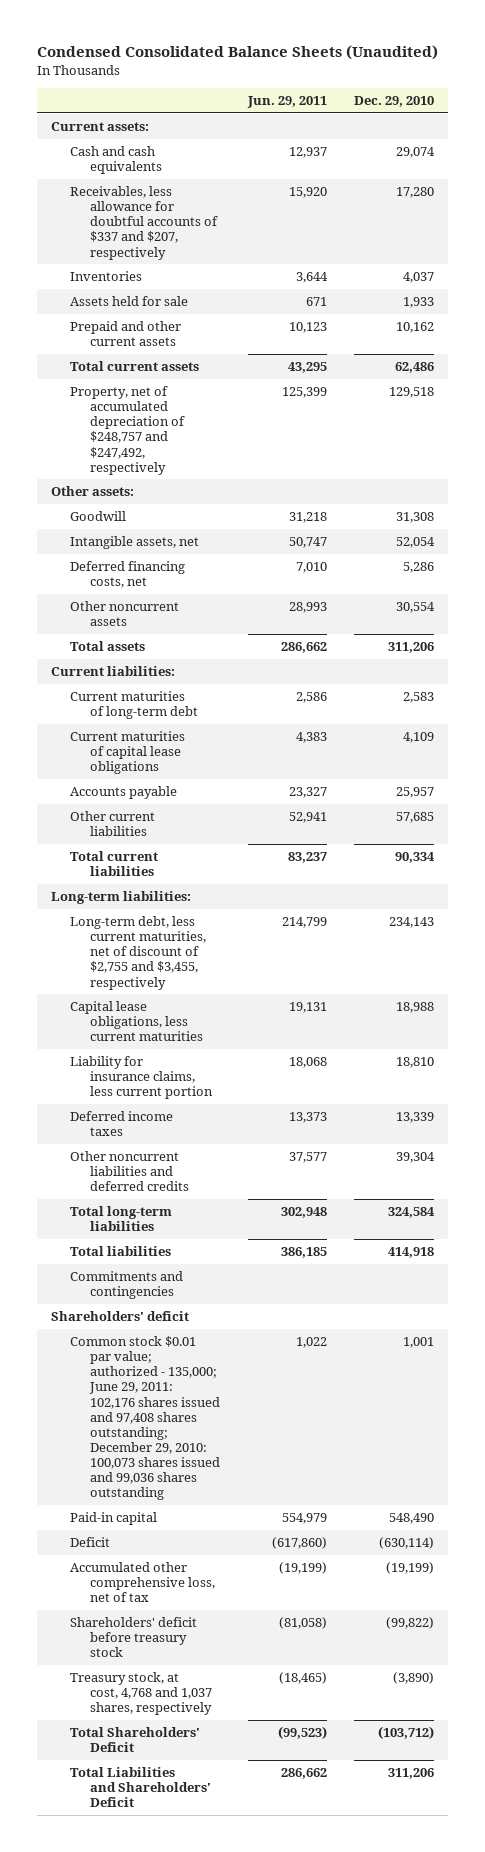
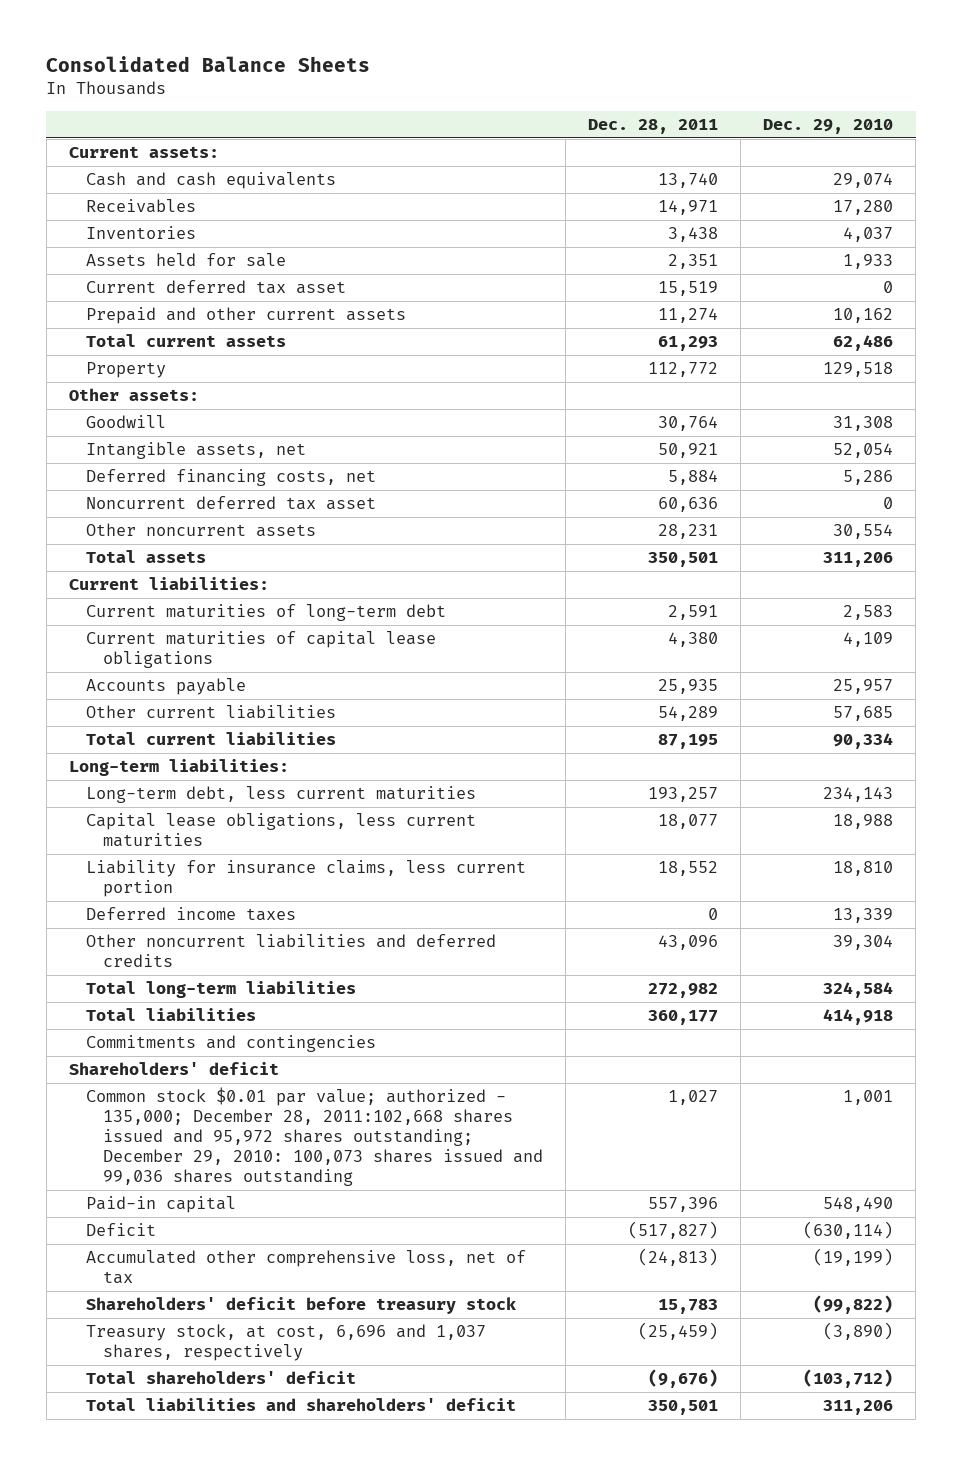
- Condensed Consolidated Balance Sheets (Unaudited)
+ Consolidated Balance Sheets
- | Jun. 29, 2011 | Dec. 29, 2010
+ | Dec. 28, 2011 | Dec. 29, 2010
- Receivables, less allowance for doubtful accounts of $337 and $207, respectively | 15,920 | 17,280
+ Receivables | 14,971 | 17,280
+ Current deferred tax asset | 15,519 | 0
- Property, net of accumulated depreciation of $248,757 and $247,492, respectively | 125,399 | 129,518
+ Property | 112,772 | 129,518
+ Noncurrent deferred tax asset | 60,636 | 0
- Long-term debt, less current maturities, net of discount of $2,755 and $3,455, respectively | 214,799 | 234,143
+ Long-term debt, less current maturities | 193,257 | 234,143
- Common stock $0.01 par value; authorized - 135,000; June 29, 2011: 102,176 shares issued and 97,408 shares outstanding; December 29, 2010: 100,073 shares issued and 99,036 shares outstanding | 1,022 | 1,001
+ Common stock $0.01 par value; authorized - 135,000; December 28, 2011:102,668 shares issued and 95,972 shares outstanding; December 29, 2010: 100,073 shares issued and 99,036 shares outstanding | 1,027 | 1,001
- Treasury stock, at cost, 4,768 and 1,037 shares, respectively | (18,465) | (3,890)
- Total Shareholders' Deficit | (99,523) | (103,712)
- Total Liabilities and Shareholders' Deficit | 286,662 | 311,206
+ Treasury stock, at cost, 6,696 and 1,037 shares, respectively | (25,459) | (3,890)
+ Total shareholders' deficit | (9,676) | (103,712)
+ Total liabilities and shareholders' deficit | 350,501 | 311,206

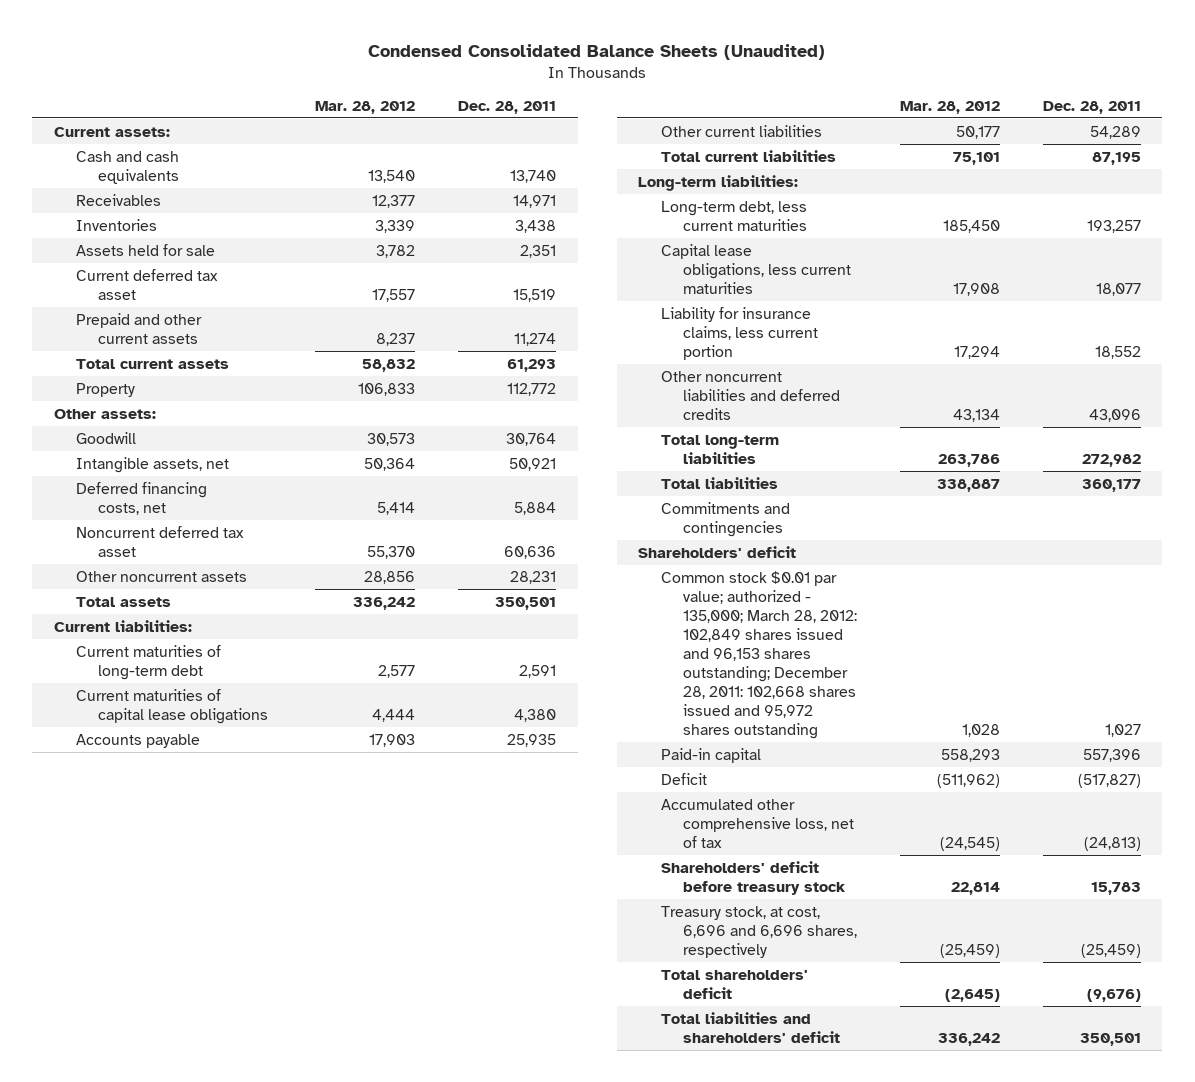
- Consolidated Balance Sheets
+ Condensed Consolidated Balance Sheets (Unaudited)
- | Dec. 28, 2011 | Dec. 29, 2010
+ | Mar. 28, 2012 | Dec. 28, 2011
- Deferred income taxes | 0 | 13,339
- Common stock $0.01 par value; authorized - 135,000; December 28, 2011:102,668 shares issued and 95,972 shares outstanding; December 29, 2010: 100,073 shares issued and 99,036 shares outstanding | 1,027 | 1,001
+ Common stock $0.01 par value; authorized - 135,000; March 28, 2012: 102,849 shares issued and 96,153 shares outstanding; December 28, 2011: 102,668 shares issued and 95,972 shares outstanding | 1,028 | 1,027
- Treasury stock, at cost, 6,696 and 1,037 shares, respectively | (25,459) | (3,890)
+ Treasury stock, at cost, 6,696 and 6,696 shares, respectively | (25,459) | (25,459)

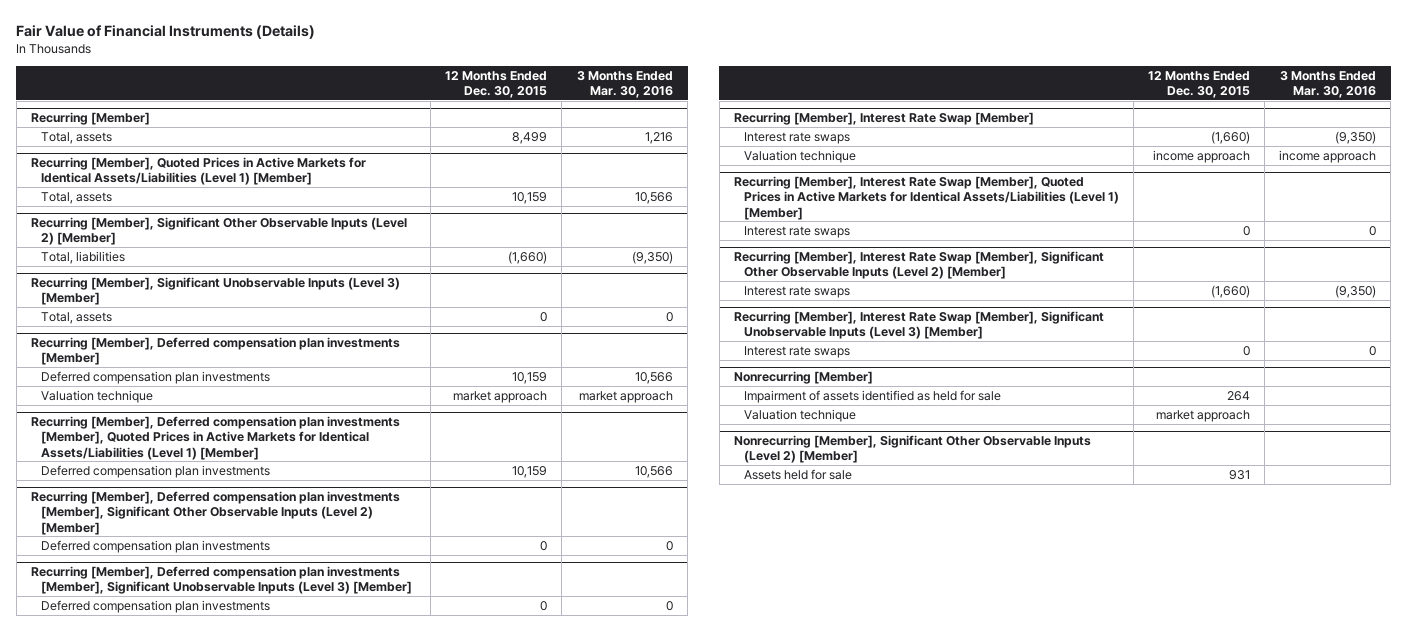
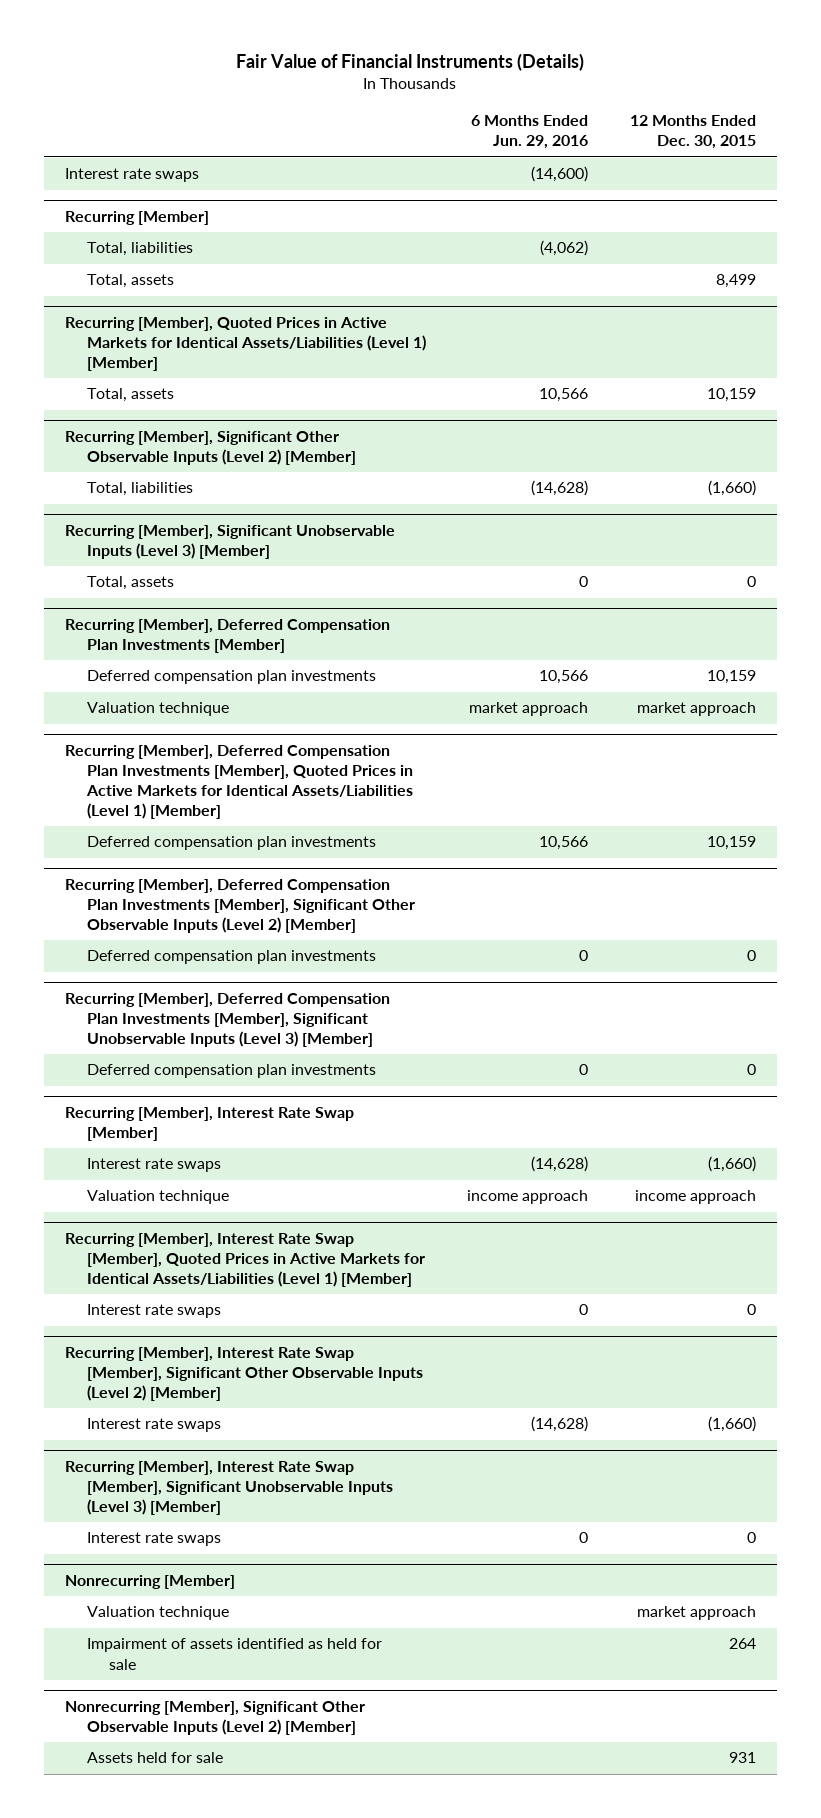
- | 12 Months Ended Dec. 30, 2015 | 3 Months Ended Mar. 30, 2016
+ | 6 Months Ended Jun. 29, 2016 | 12 Months Ended Dec. 30, 2015
+ Interest rate swaps | (14,600) |
@ Recurring [Member]
+ Total, liabilities | (4,062) |
- Recurring [Member], Deferred compensation plan investments [Member]
+ Recurring [Member], Deferred Compensation Plan Investments [Member]
- Recurring [Member], Deferred compensation plan investments [Member], Quoted Prices in Active Markets for Identical Assets/Liabilities (Level 1) [Member]
+ Recurring [Member], Deferred Compensation Plan Investments [Member], Quoted Prices in Active Markets for Identical Assets/Liabilities (Level 1) [Member]
- Recurring [Member], Deferred compensation plan investments [Member], Significant Other Observable Inputs (Level 2) [Member]
+ Recurring [Member], Deferred Compensation Plan Investments [Member], Significant Other Observable Inputs (Level 2) [Member]
- Recurring [Member], Deferred compensation plan investments [Member], Significant Unobservable Inputs (Level 3) [Member]
+ Recurring [Member], Deferred Compensation Plan Investments [Member], Significant Unobservable Inputs (Level 3) [Member]
@ Nonrecurring [Member]
moved down: Impairment of assets identified as held for sale | | 264

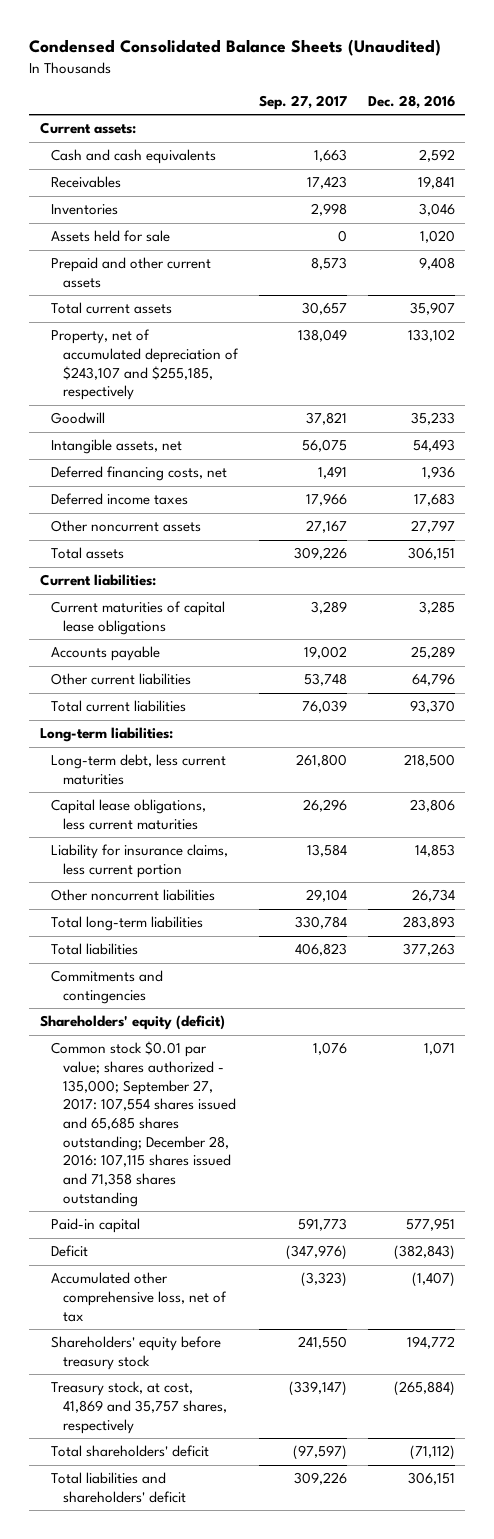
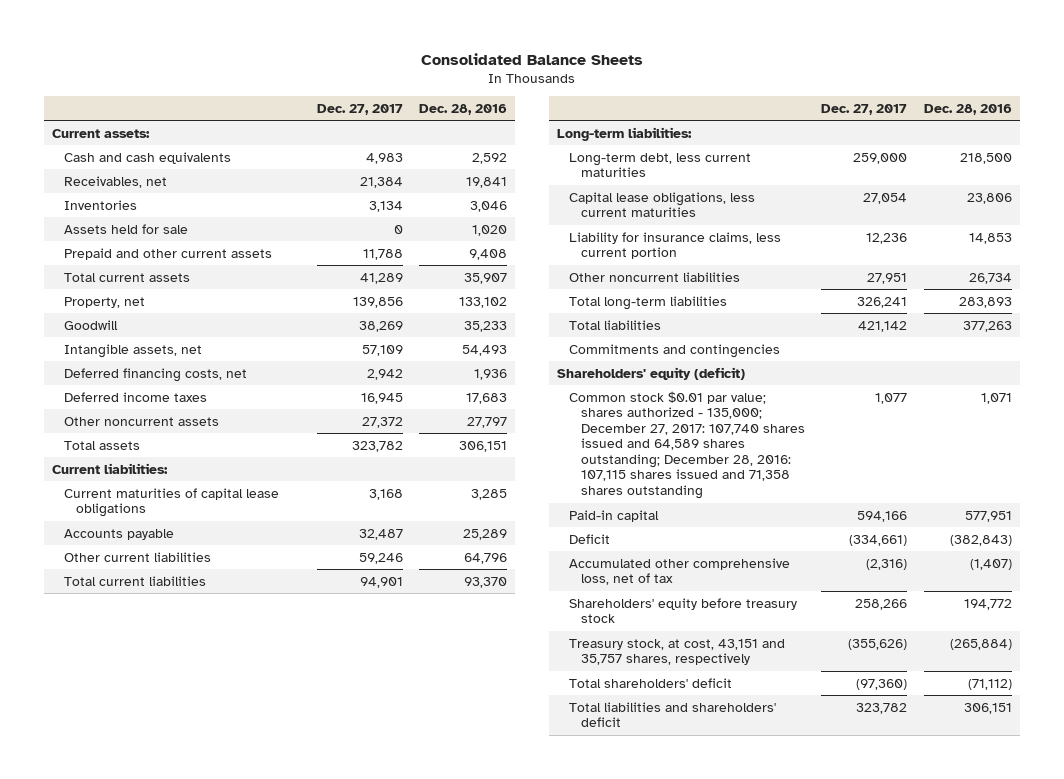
- Condensed Consolidated Balance Sheets (Unaudited)
+ Consolidated Balance Sheets
- | Sep. 27, 2017 | Dec. 28, 2016
+ | Dec. 27, 2017 | Dec. 28, 2016
- Receivables | 17,423 | 19,841
+ Receivables, net | 21,384 | 19,841
- Property, net of accumulated depreciation of $243,107 and $255,185, respectively | 138,049 | 133,102
+ Property, net | 139,856 | 133,102
- Common stock $0.01 par value; shares authorized - 135,000; September 27, 2017: 107,554 shares issued and 65,685 shares outstanding; December 28, 2016: 107,115 shares issued and 71,358 shares outstanding | 1,076 | 1,071
+ Common stock $0.01 par value; shares authorized - 135,000; December 27, 2017: 107,740 shares issued and 64,589 shares outstanding; December 28, 2016: 107,115 shares issued and 71,358 shares outstanding | 1,077 | 1,071
- Treasury stock, at cost, 41,869 and 35,757 shares, respectively | (339,147) | (265,884)
+ Treasury stock, at cost, 43,151 and 35,757 shares, respectively | (355,626) | (265,884)

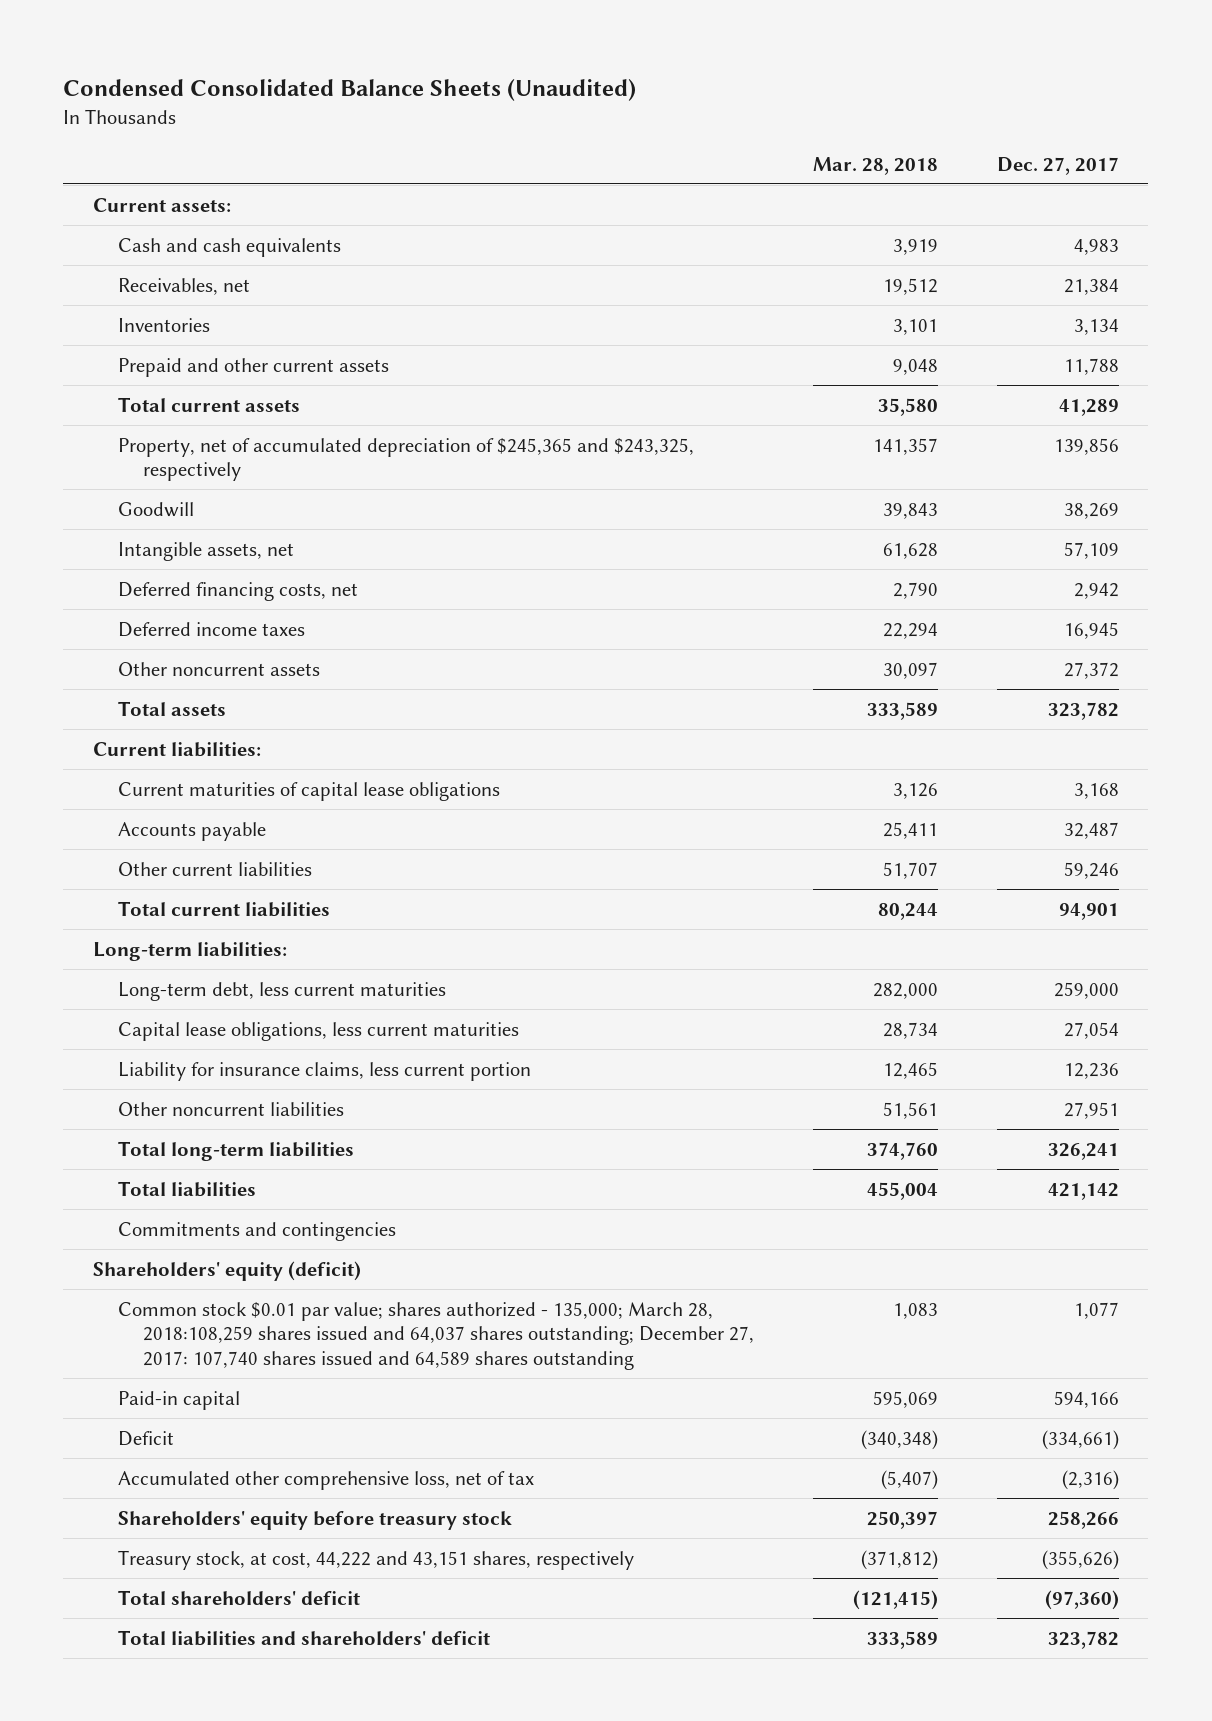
- Consolidated Balance Sheets
+ Condensed Consolidated Balance Sheets (Unaudited)
- | Dec. 27, 2017 | Dec. 28, 2016
+ | Mar. 28, 2018 | Dec. 27, 2017
- Assets held for sale | 0 | 1,020
- Property, net | 139,856 | 133,102
+ Property, net of accumulated depreciation of $245,365 and $243,325, respectively | 141,357 | 139,856
- Common stock $0.01 par value; shares authorized - 135,000; December 27, 2017: 107,740 shares issued and 64,589 shares outstanding; December 28, 2016: 107,115 shares issued and 71,358 shares outstanding | 1,077 | 1,071
+ Common stock $0.01 par value; shares authorized - 135,000; March 28, 2018:108,259 shares issued and 64,037 shares outstanding; December 27, 2017: 107,740 shares issued and 64,589 shares outstanding | 1,083 | 1,077
- Treasury stock, at cost, 43,151 and 35,757 shares, respectively | (355,626) | (265,884)
+ Treasury stock, at cost, 44,222 and 43,151 shares, respectively | (371,812) | (355,626)

